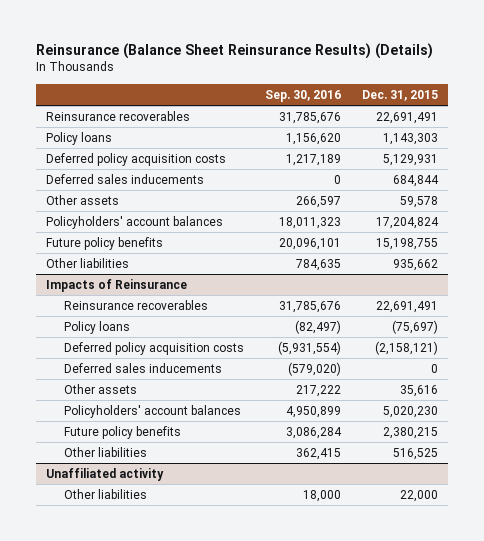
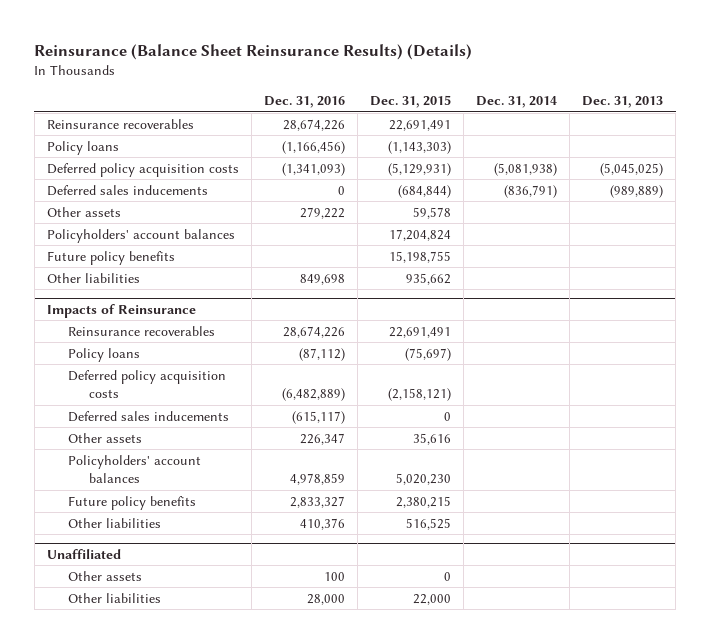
- | Sep. 30, 2016 | Dec. 31, 2015
+ | Dec. 31, 2016 | Dec. 31, 2015 | Dec. 31, 2014 | Dec. 31, 2013
- Policy loans | 1,156,620 | 1,143,303
- Deferred policy acquisition costs | 1,217,189 | 5,129,931
- Deferred sales inducements | 0 | 684,844
+ Policy loans | (1,166,456) | (1,143,303) | |
+ Deferred policy acquisition costs | (1,341,093) | (5,129,931) | (5,081,938) | (5,045,025)
+ Deferred sales inducements | 0 | (684,844) | (836,791) | (989,889)
- Unaffiliated activity
+ Unaffiliated
+ Other assets | 100 | 0 | |

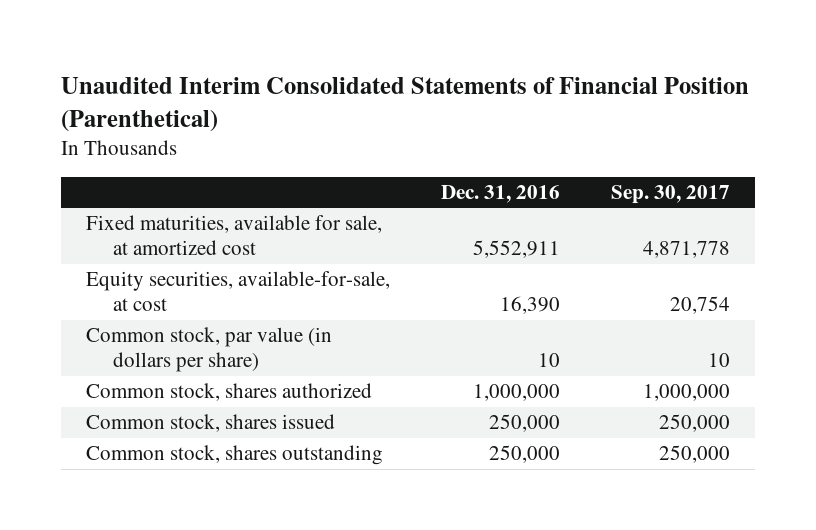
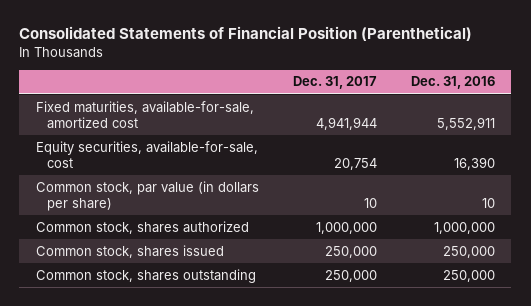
- Unaudited Interim Consolidated Statements of Financial Position (Parenthetical)
+ Consolidated Statements of Financial Position (Parenthetical)
- | Dec. 31, 2016 | Sep. 30, 2017
+ | Dec. 31, 2017 | Dec. 31, 2016
- Fixed maturities, available for sale, at amortized cost | 5,552,911 | 4,871,778
- Equity securities, available-for-sale, at cost | 16,390 | 20,754
+ Fixed maturities, available-for-sale, amortized cost | 4,941,944 | 5,552,911
+ Equity securities, available-for-sale, cost | 20,754 | 16,390

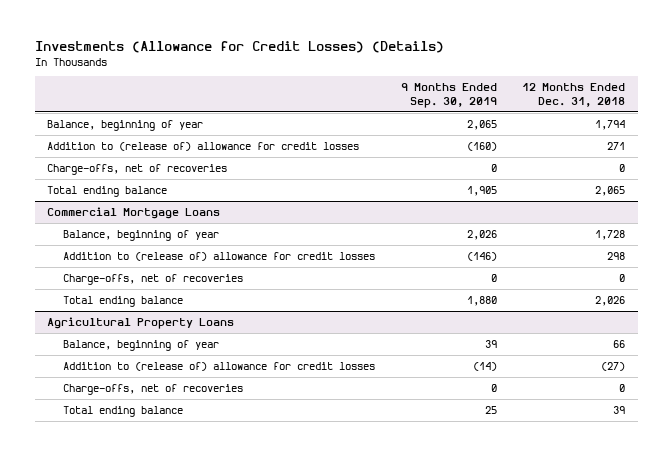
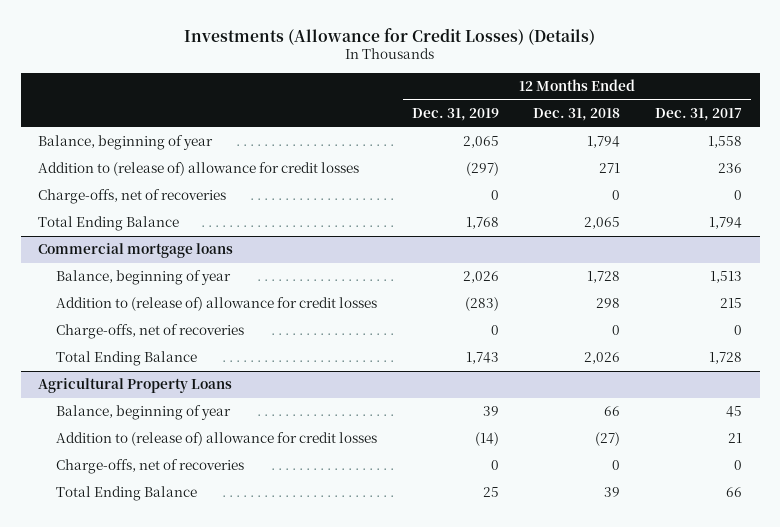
- | 9 Months Ended Sep. 30, 2019 | 12 Months Ended Dec. 31, 2018
+ | 12 Months Ended Dec. 31, 2019 | 12 Months Ended Dec. 31, 2018 | 12 Months Ended Dec. 31, 2017
- Total ending balance | 1,905 | 2,065
- Commercial Mortgage Loans
+ Total Ending Balance | 1,768 | 2,065 | 1,794
+ Commercial mortgage loans
- Total ending balance | 1,880 | 2,026
+ Total Ending Balance | 1,743 | 2,026 | 1,728
@ Agricultural Property Loans
- Total ending balance | 25 | 39
+ Total Ending Balance | 25 | 39 | 66

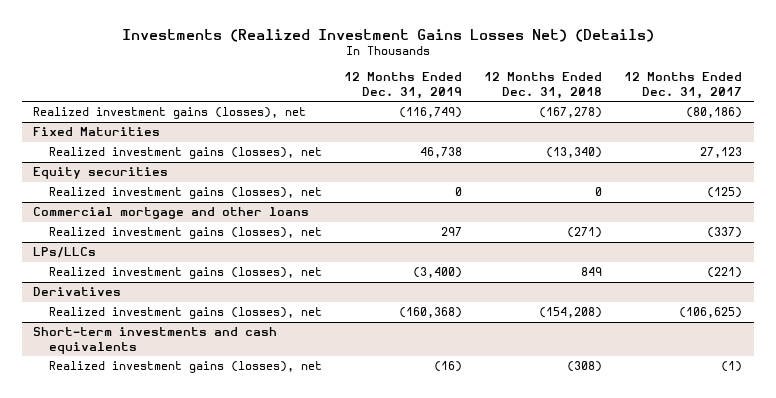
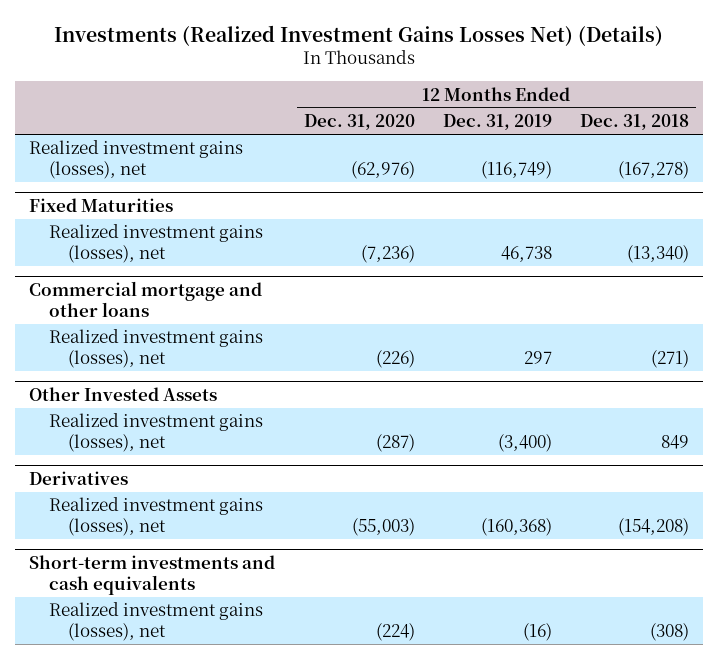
- | 12 Months Ended Dec. 31, 2019 | 12 Months Ended Dec. 31, 2018 | 12 Months Ended Dec. 31, 2017
+ | 12 Months Ended Dec. 31, 2020 | 12 Months Ended Dec. 31, 2019 | 12 Months Ended Dec. 31, 2018
- Equity securities
- Realized investment gains (losses), net | 0 | 0 | (125)
- LPs/LLCs
+ Other Invested Assets

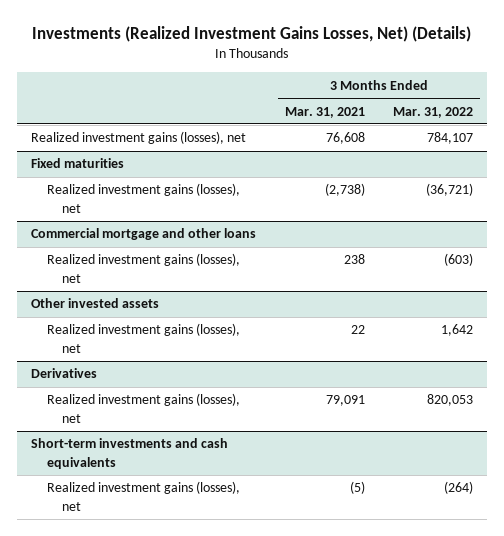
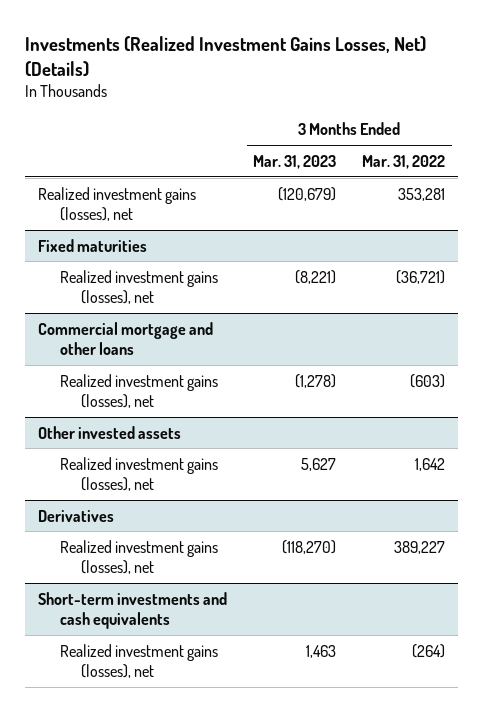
- | 3 Months Ended Mar. 31, 2021 | 3 Months Ended Mar. 31, 2022
+ | 3 Months Ended Mar. 31, 2023 | 3 Months Ended Mar. 31, 2022
- Realized investment gains (losses), net | 76,608 | 784,107
+ Realized investment gains (losses), net | (120,679) | 353,281
@ Derivatives
- Realized investment gains (losses), net | 79,091 | 820,053
+ Realized investment gains (losses), net | (118,270) | 389,227

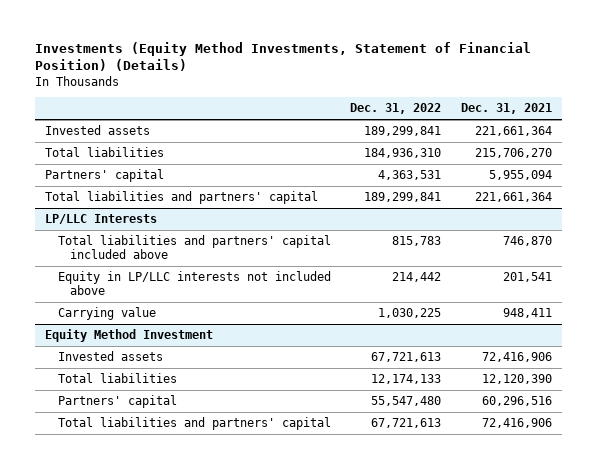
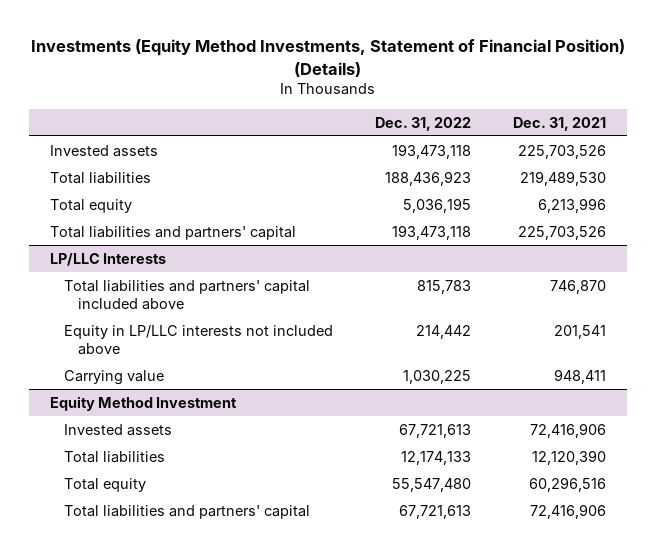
- Invested assets | 189,299,841 | 221,661,364
- Total liabilities | 184,936,310 | 215,706,270
- Partners' capital | 4,363,531 | 5,955,094
- Total liabilities and partners' capital | 189,299,841 | 221,661,364
+ Invested assets | 193,473,118 | 225,703,526
+ Total liabilities | 188,436,923 | 219,489,530
+ Total equity | 5,036,195 | 6,213,996
+ Total liabilities and partners' capital | 193,473,118 | 225,703,526
@ Equity Method Investment
- Partners' capital | 55,547,480 | 60,296,516
+ Total equity | 55,547,480 | 60,296,516

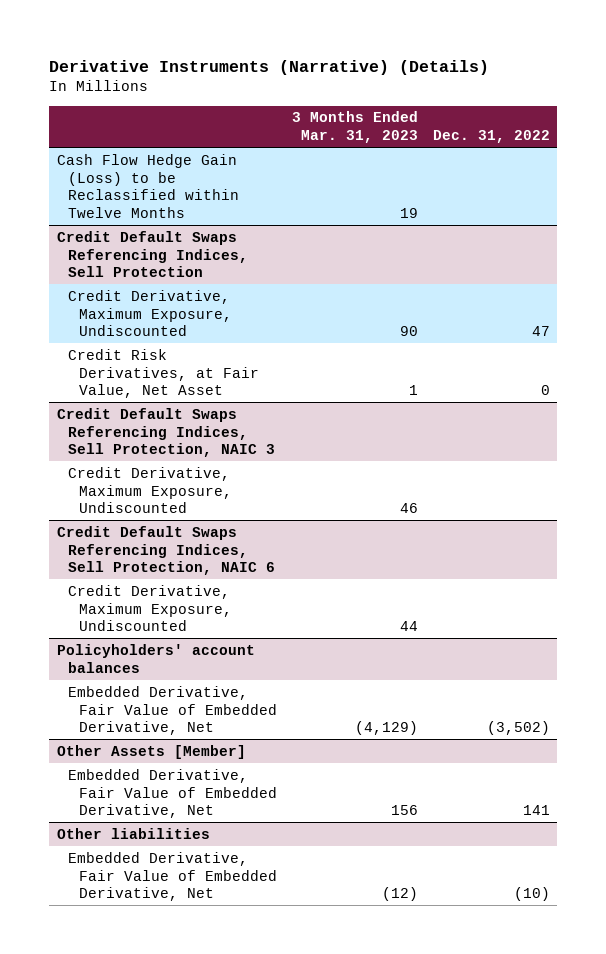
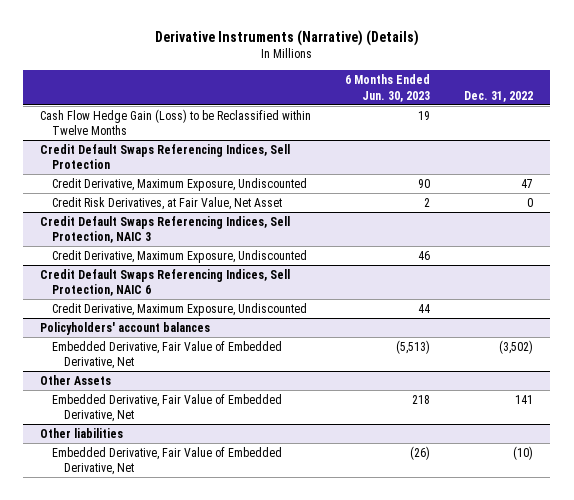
- | 3 Months Ended Mar. 31, 2023 | Dec. 31, 2022
+ | 6 Months Ended Jun. 30, 2023 | Dec. 31, 2022
- Other Assets [Member]
+ Other Assets

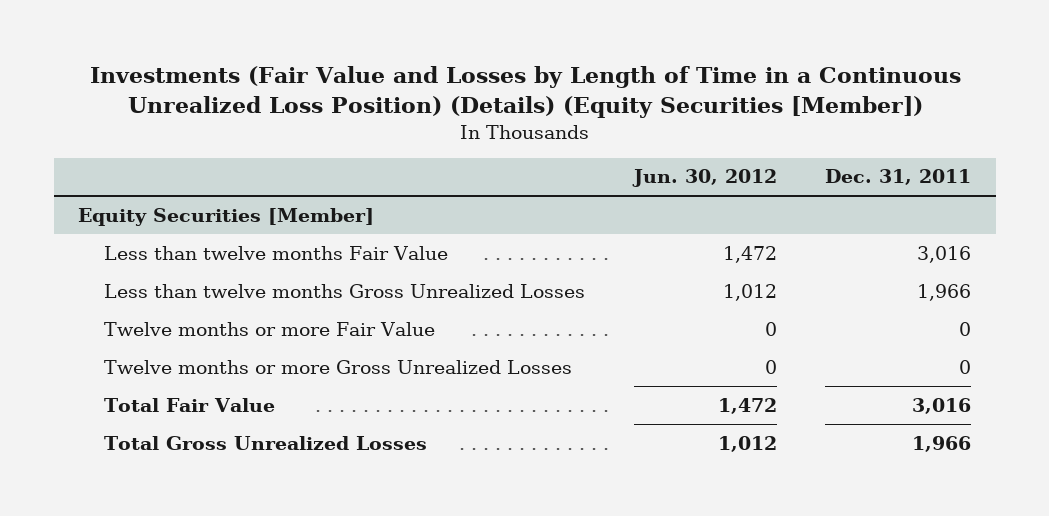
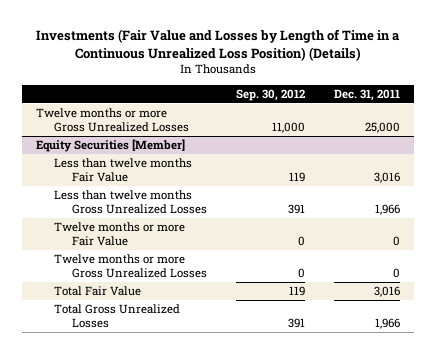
- Investments (Fair Value and Losses by Length of Time in a Continuous Unrealized Loss Position) (Details) (Equity Securities [Member])
+ Investments (Fair Value and Losses by Length of Time in a Continuous Unrealized Loss Position) (Details)
- | Jun. 30, 2012 | Dec. 31, 2011
+ | Sep. 30, 2012 | Dec. 31, 2011
+ Twelve months or more Gross Unrealized Losses | 11,000 | 25,000

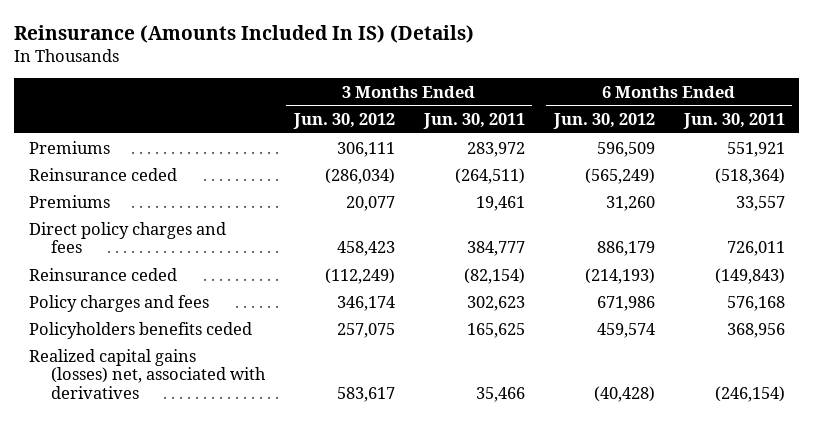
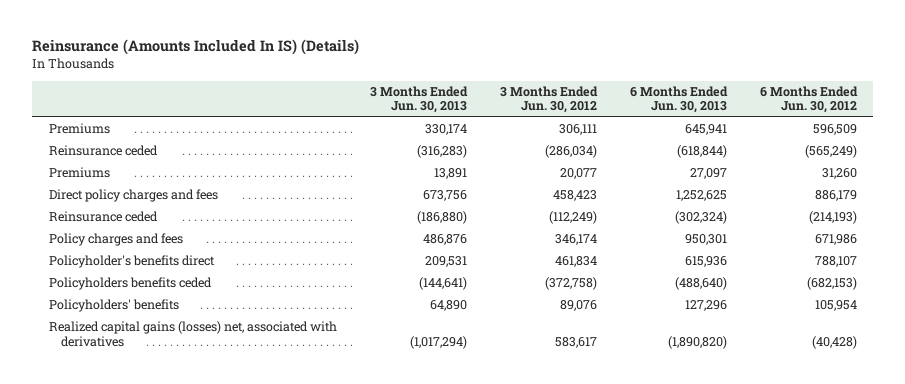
- | 3 Months Ended Jun. 30, 2012 | 3 Months Ended Jun. 30, 2011 | 6 Months Ended Jun. 30, 2012 | 6 Months Ended Jun. 30, 2011
+ | 3 Months Ended Jun. 30, 2013 | 3 Months Ended Jun. 30, 2012 | 6 Months Ended Jun. 30, 2013 | 6 Months Ended Jun. 30, 2012
- Policyholders benefits ceded | 257,075 | 165,625 | 459,574 | 368,956
+ Policyholder's benefits direct | 209,531 | 461,834 | 615,936 | 788,107
+ Policyholders benefits ceded | (144,641) | (372,758) | (488,640) | (682,153)
+ Policyholders' benefits | 64,890 | 89,076 | 127,296 | 105,954

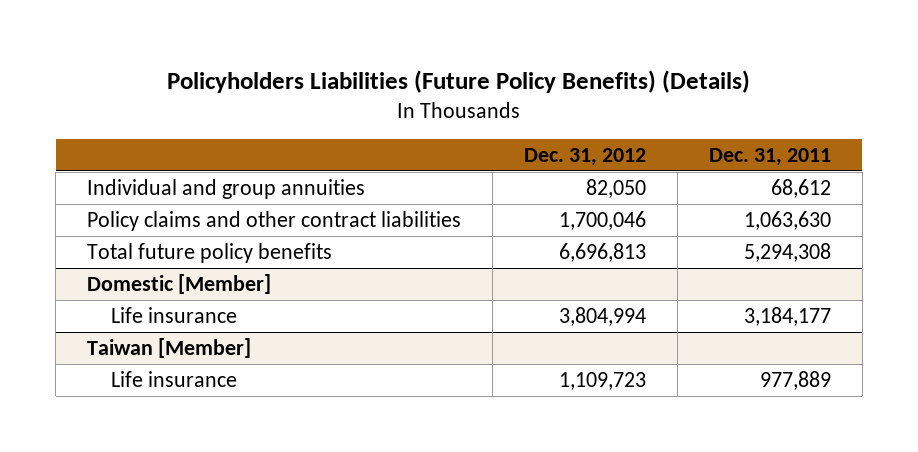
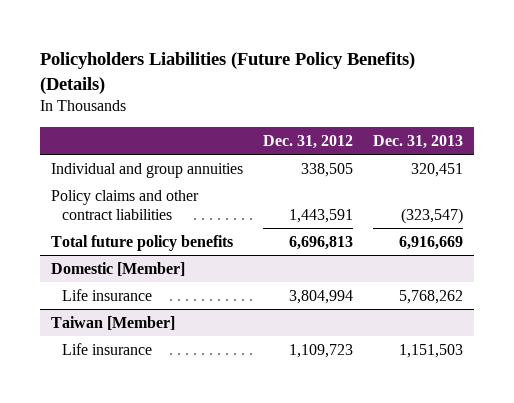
- | Dec. 31, 2012 | Dec. 31, 2011
+ | Dec. 31, 2012 | Dec. 31, 2013
- Individual and group annuities | 82,050 | 68,612
- Policy claims and other contract liabilities | 1,700,046 | 1,063,630
+ Individual and group annuities | 338,505 | 320,451
+ Policy claims and other contract liabilities | 1,443,591 | (323,547)

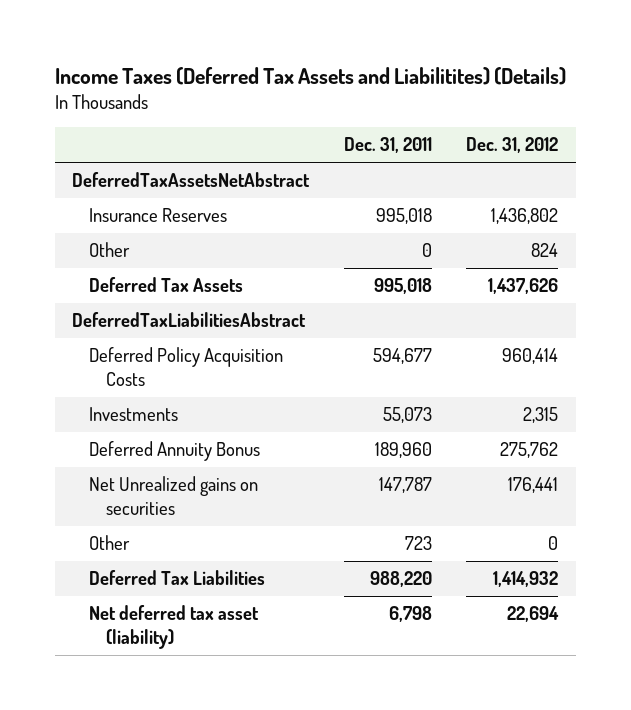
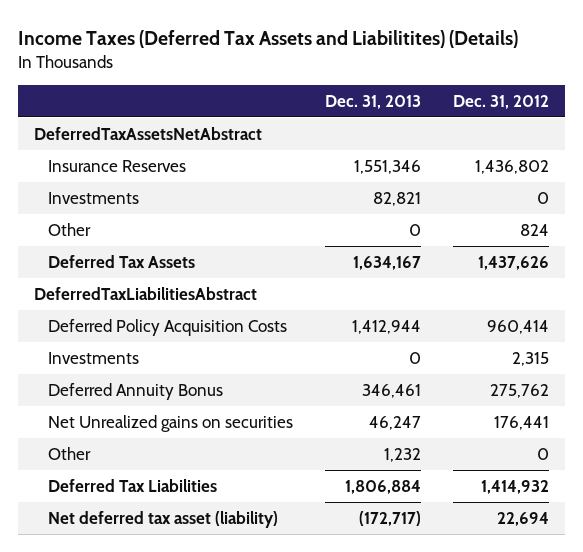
- | Dec. 31, 2011 | Dec. 31, 2012
+ | Dec. 31, 2013 | Dec. 31, 2012
+ Investments | 82,821 | 0

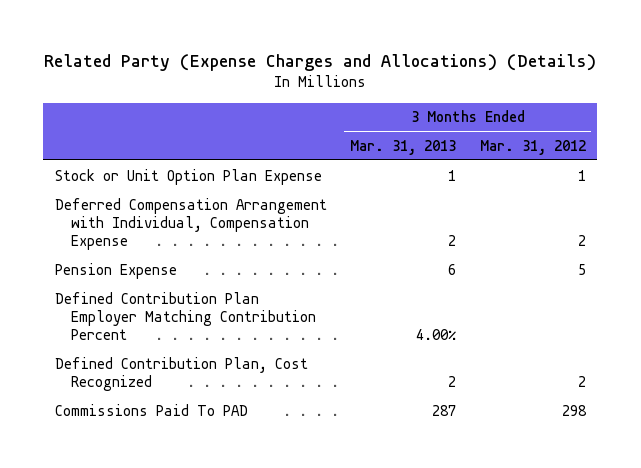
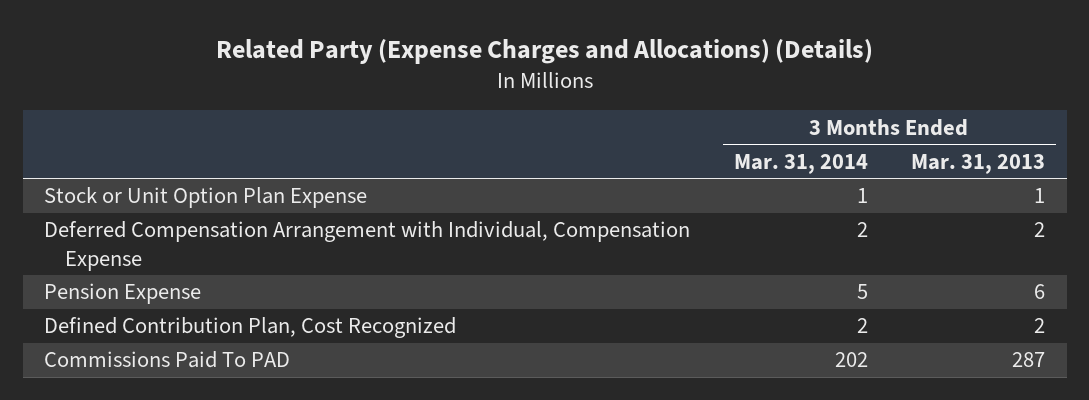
- | 3 Months Ended Mar. 31, 2013 | 3 Months Ended Mar. 31, 2012
+ | 3 Months Ended Mar. 31, 2014 | 3 Months Ended Mar. 31, 2013
- Defined Contribution Plan Employer Matching Contribution Percent | 4.00% |

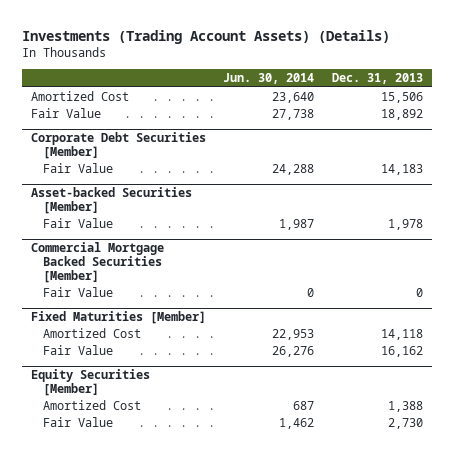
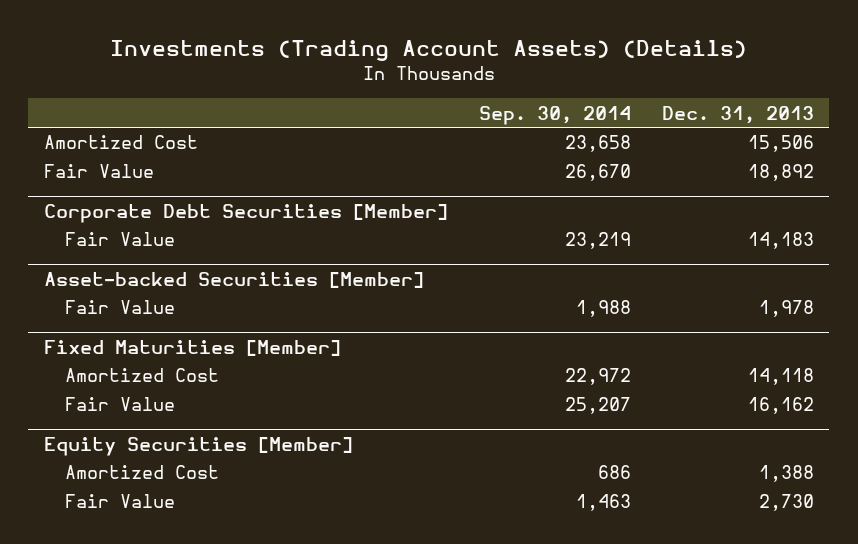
- | Jun. 30, 2014 | Dec. 31, 2013
+ | Sep. 30, 2014 | Dec. 31, 2013
- Commercial Mortgage Backed Securities [Member]
- Fair Value | 0 | 0

